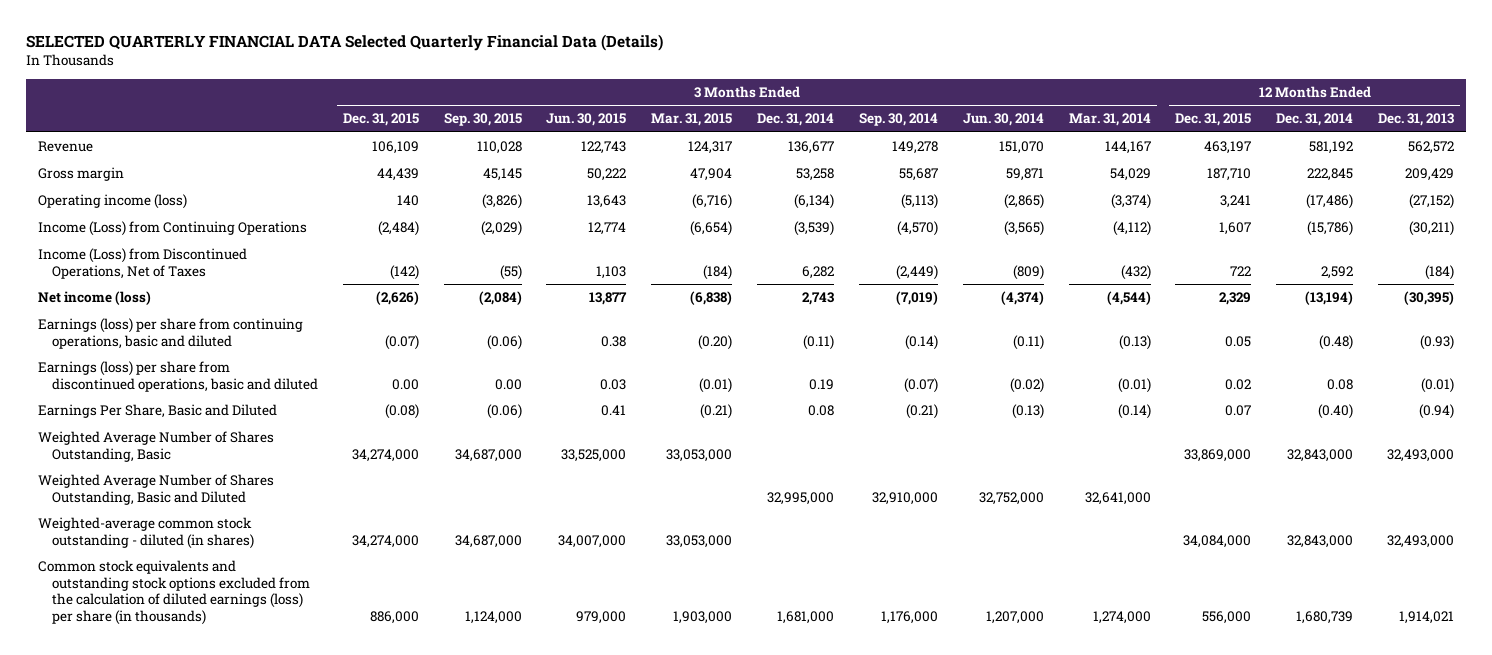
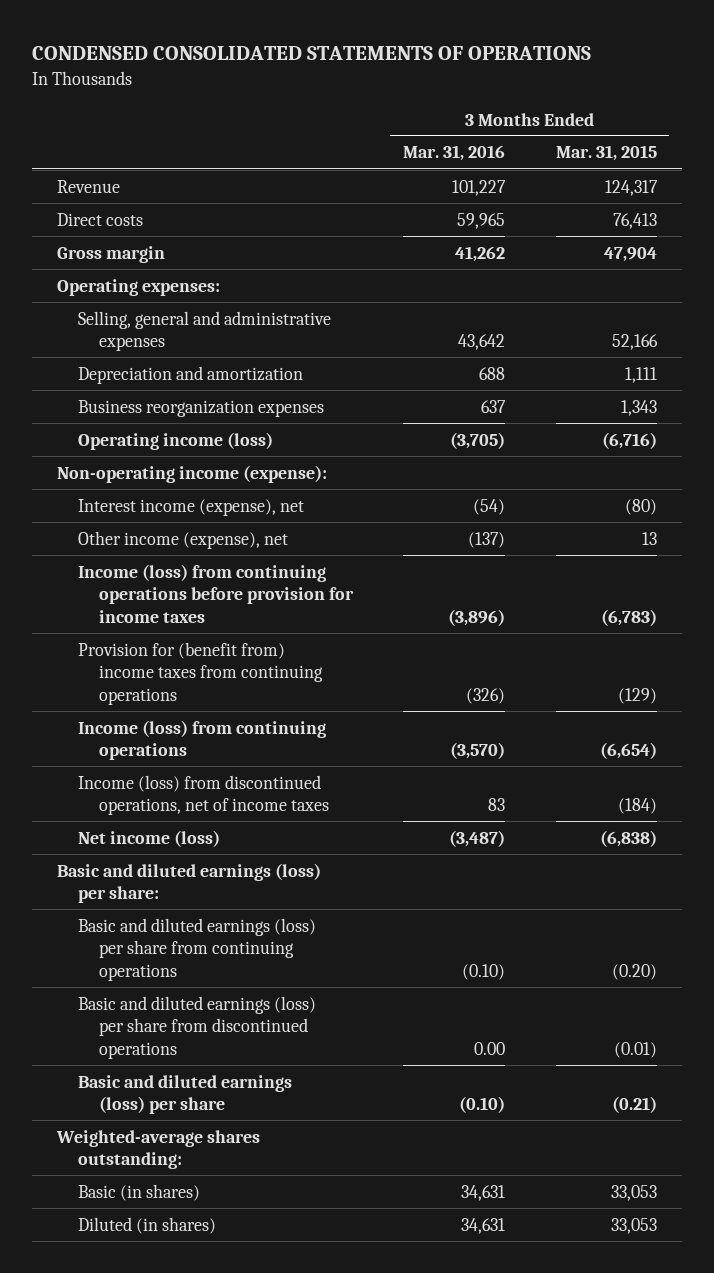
- SELECTED QUARTERLY FINANCIAL DATA Selected Quarterly Financial Data (Details)
+ CONDENSED CONSOLIDATED STATEMENTS OF OPERATIONS
- | 3 Months Ended Dec. 31, 2015 | 3 Months Ended Sep. 30, 2015 | 3 Months Ended Jun. 30, 2015 | 3 Months Ended Mar. 31, 2015 | 3 Months Ended Dec. 31, 2014 | 3 Months Ended Sep. 30, 2014 | 3 Months Ended Jun. 30, 2014 | 3 Months Ended Mar. 31, 2014 | 12 Months Ended Dec. 31, 2015 | 12 Months Ended Dec. 31, 2014 | 12 Months Ended Dec. 31, 2013
+ | 3 Months Ended Mar. 31, 2016 | 3 Months Ended Mar. 31, 2015
+ Direct costs | 59,965 | 76,413
+ Operating expenses:
+ Selling, general and administrative expenses | 43,642 | 52,166
+ Depreciation and amortization | 688 | 1,111
+ Business reorganization expenses | 637 | 1,343
- Income (Loss) from Continuing Operations | (2,484) | (2,029) | 12,774 | (6,654) | (3,539) | (4,570) | (3,565) | (4,112) | 1,607 | (15,786) | (30,211)
- Income (Loss) from Discontinued Operations, Net of Taxes | (142) | (55) | 1,103 | (184) | 6,282 | (2,449) | (809) | (432) | 722 | 2,592 | (184)
+ Non-operating income (expense):
+ Interest income (expense), net | (54) | (80)
+ Other income (expense), net | (137) | 13
+ Income (loss) from continuing operations before provision for income taxes | (3,896) | (6,783)
+ Provision for (benefit from) income taxes from continuing operations | (326) | (129)
+ Income (loss) from continuing operations | (3,570) | (6,654)
+ Income (loss) from discontinued operations, net of income taxes | 83 | (184)
- Earnings (loss) per share from continuing operations, basic and diluted | (0.07) | (0.06) | 0.38 | (0.20) | (0.11) | (0.14) | (0.11) | (0.13) | 0.05 | (0.48) | (0.93)
- Earnings (loss) per share from discontinued operations, basic and diluted | 0.00 | 0.00 | 0.03 | (0.01) | 0.19 | (0.07) | (0.02) | (0.01) | 0.02 | 0.08 | (0.01)
- Earnings Per Share, Basic and Diluted | (0.08) | (0.06) | 0.41 | (0.21) | 0.08 | (0.21) | (0.13) | (0.14) | 0.07 | (0.40) | (0.94)
- Weighted Average Number of Shares Outstanding, Basic | 34,274,000 | 34,687,000 | 33,525,000 | 33,053,000 | | | | | 33,869,000 | 32,843,000 | 32,493,000
- Weighted Average Number of Shares Outstanding, Basic and Diluted | | | | | 32,995,000 | 32,910,000 | 32,752,000 | 32,641,000 | | |
- Weighted-average common stock outstanding - diluted (in shares) | 34,274,000 | 34,687,000 | 34,007,000 | 33,053,000 | | | | | 34,084,000 | 32,843,000 | 32,493,000
- Common stock equivalents and outstanding stock options excluded from the calculation of diluted earnings (loss) per share (in thousands) | 886,000 | 1,124,000 | 979,000 | 1,903,000 | 1,681,000 | 1,176,000 | 1,207,000 | 1,274,000 | 556,000 | 1,680,739 | 1,914,021
+ Basic and diluted earnings (loss) per share:
+ Basic and diluted earnings (loss) per share from continuing operations | (0.10) | (0.20)
+ Basic and diluted earnings (loss) per share from discontinued operations | 0.00 | (0.01)
+ Basic and diluted earnings (loss) per share | (0.10) | (0.21)
+ Weighted-average shares outstanding:
+ Basic (in shares) | 34,631 | 33,053
+ Diluted (in shares) | 34,631 | 33,053

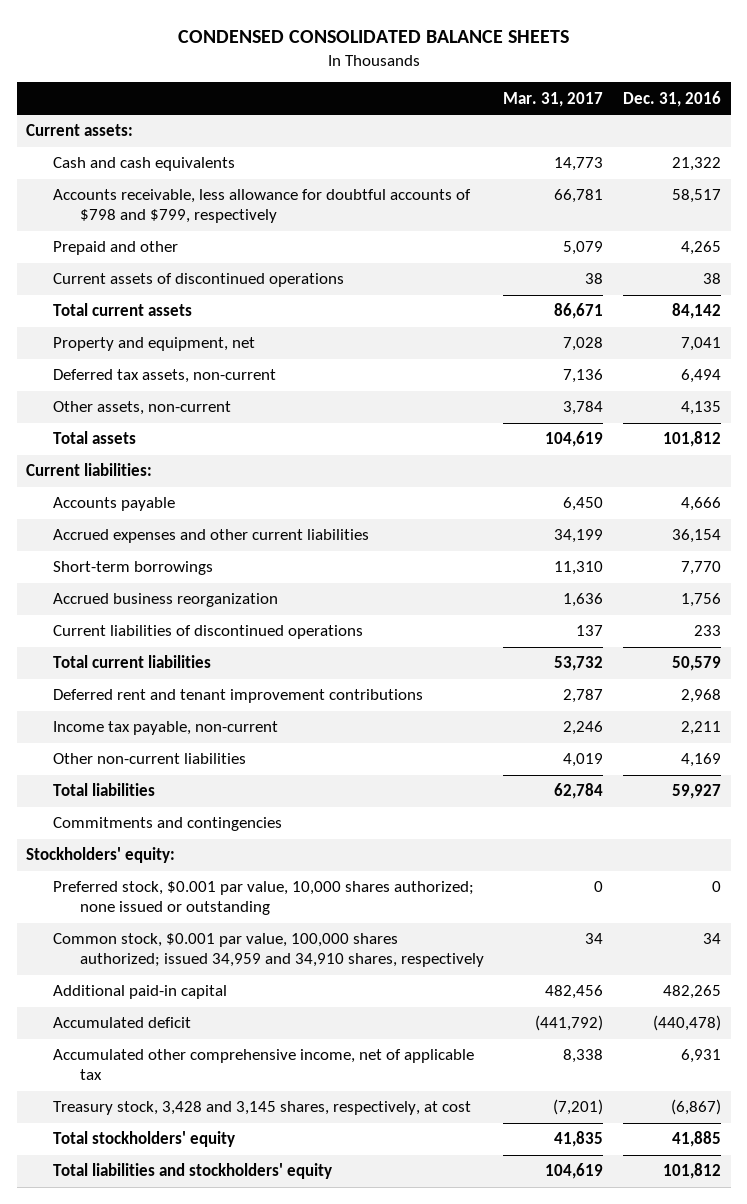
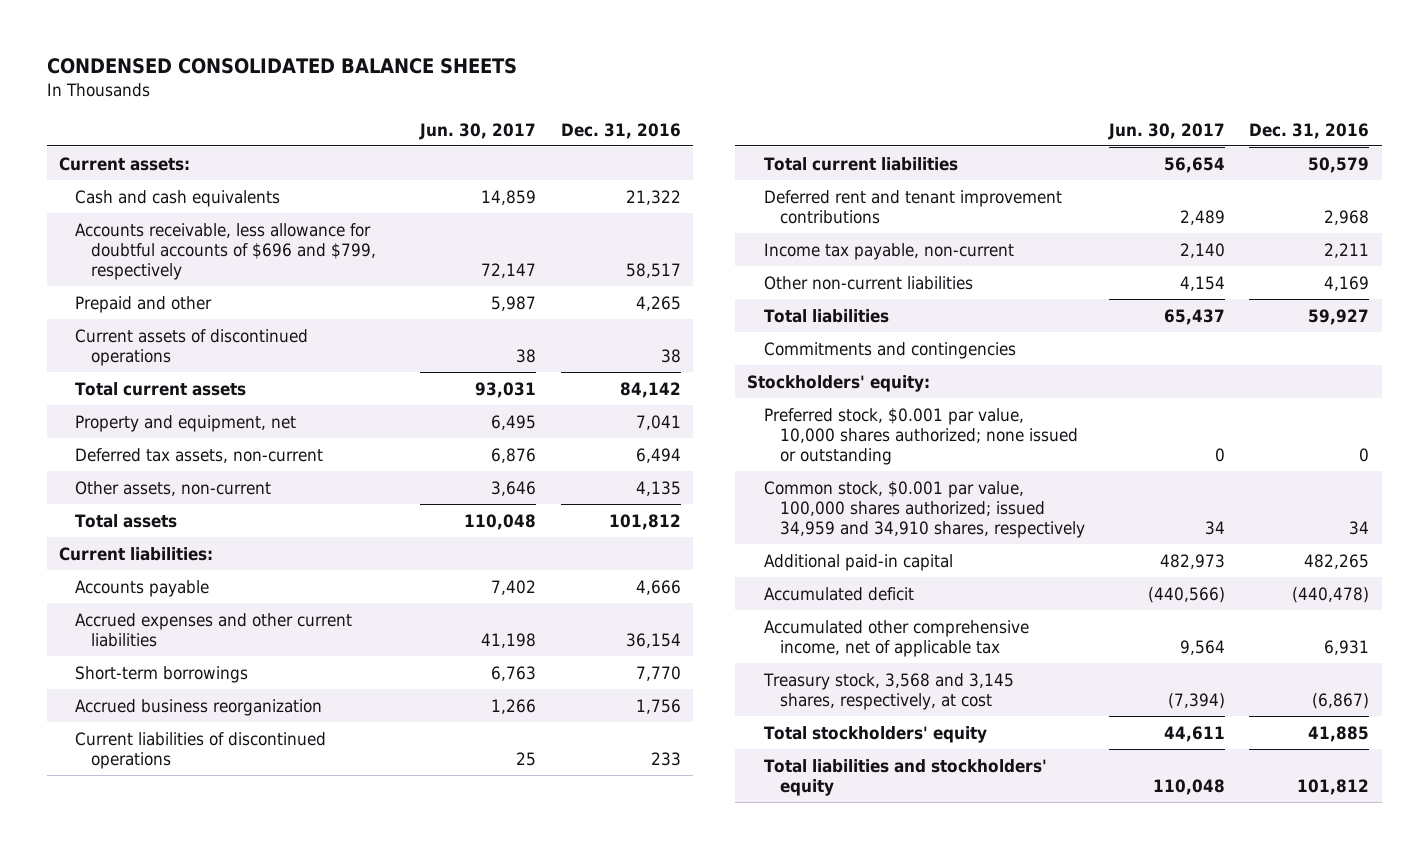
- | Mar. 31, 2017 | Dec. 31, 2016
+ | Jun. 30, 2017 | Dec. 31, 2016
- Accounts receivable, less allowance for doubtful accounts of $798 and $799, respectively | 66,781 | 58,517
+ Accounts receivable, less allowance for doubtful accounts of $696 and $799, respectively | 72,147 | 58,517
- Treasury stock, 3,428 and 3,145 shares, respectively, at cost | (7,201) | (6,867)
+ Treasury stock, 3,568 and 3,145 shares, respectively, at cost | (7,394) | (6,867)

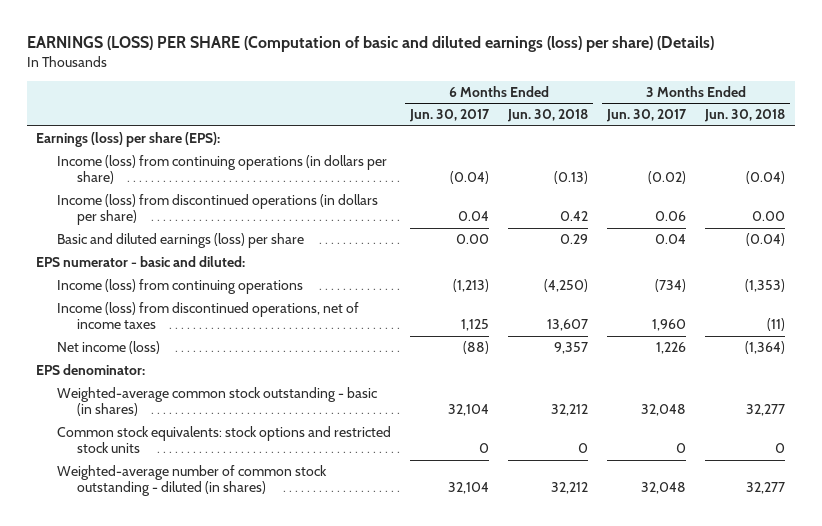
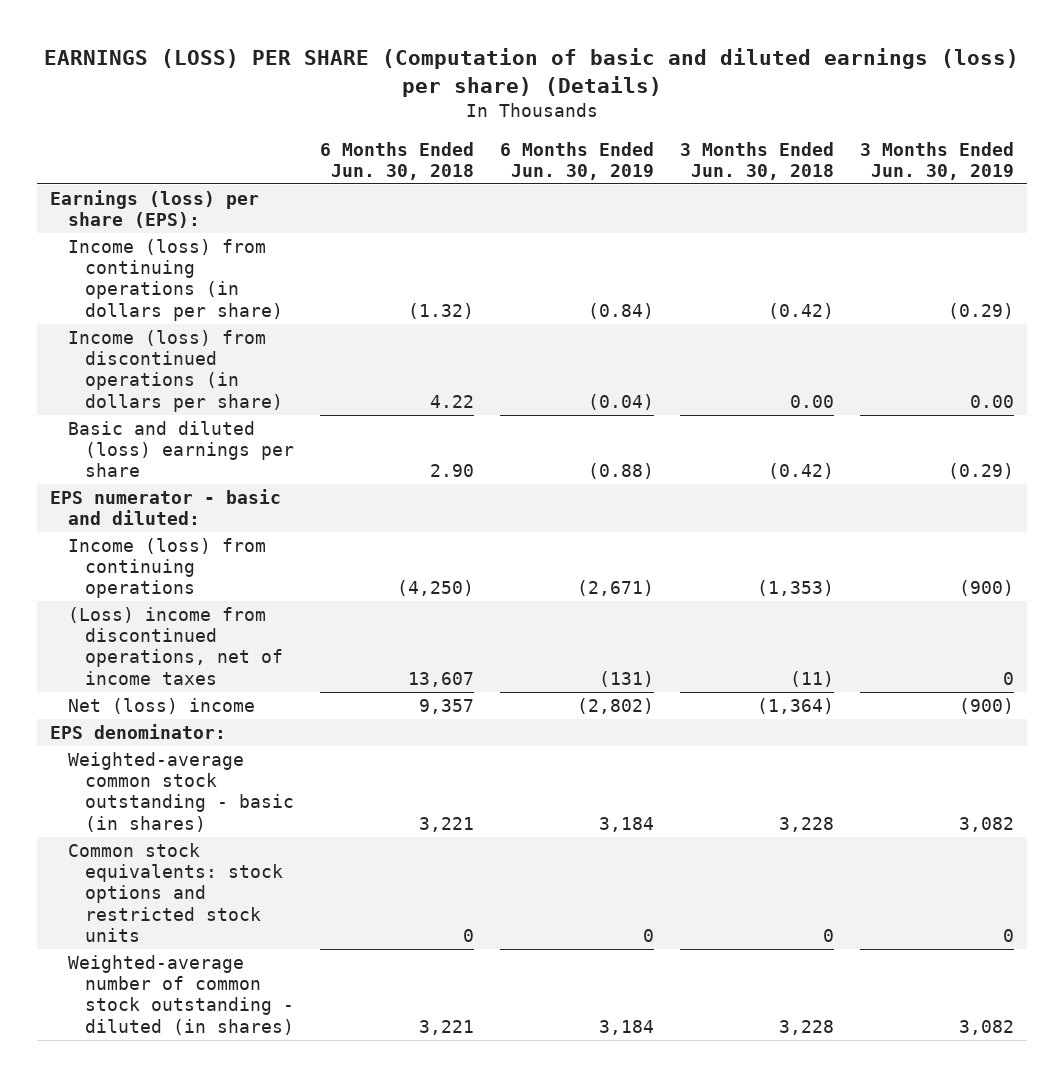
- | 6 Months Ended Jun. 30, 2017 | 6 Months Ended Jun. 30, 2018 | 3 Months Ended Jun. 30, 2017 | 3 Months Ended Jun. 30, 2018
+ | 6 Months Ended Jun. 30, 2018 | 6 Months Ended Jun. 30, 2019 | 3 Months Ended Jun. 30, 2018 | 3 Months Ended Jun. 30, 2019
- Income (loss) from continuing operations (in dollars per share) | (0.04) | (0.13) | (0.02) | (0.04)
- Income (loss) from discontinued operations (in dollars per share) | 0.04 | 0.42 | 0.06 | 0.00
- Basic and diluted earnings (loss) per share | 0.00 | 0.29 | 0.04 | (0.04)
+ Income (loss) from continuing operations (in dollars per share) | (1.32) | (0.84) | (0.42) | (0.29)
+ Income (loss) from discontinued operations (in dollars per share) | 4.22 | (0.04) | 0.00 | 0.00
+ Basic and diluted (loss) earnings per share | 2.90 | (0.88) | (0.42) | (0.29)
- Income (loss) from discontinued operations, net of income taxes | 1,125 | 13,607 | 1,960 | (11)
- Net income (loss) | (88) | 9,357 | 1,226 | (1,364)
+ (Loss) income from discontinued operations, net of income taxes | 13,607 | (131) | (11) | 0
+ Net (loss) income | 9,357 | (2,802) | (1,364) | (900)
- Weighted-average common stock outstanding - basic (in shares) | 32,104 | 32,212 | 32,048 | 32,277
+ Weighted-average common stock outstanding - basic (in shares) | 3,221 | 3,184 | 3,228 | 3,082
- Weighted-average number of common stock outstanding - diluted (in shares) | 32,104 | 32,212 | 32,048 | 32,277
+ Weighted-average number of common stock outstanding - diluted (in shares) | 3,221 | 3,184 | 3,228 | 3,082

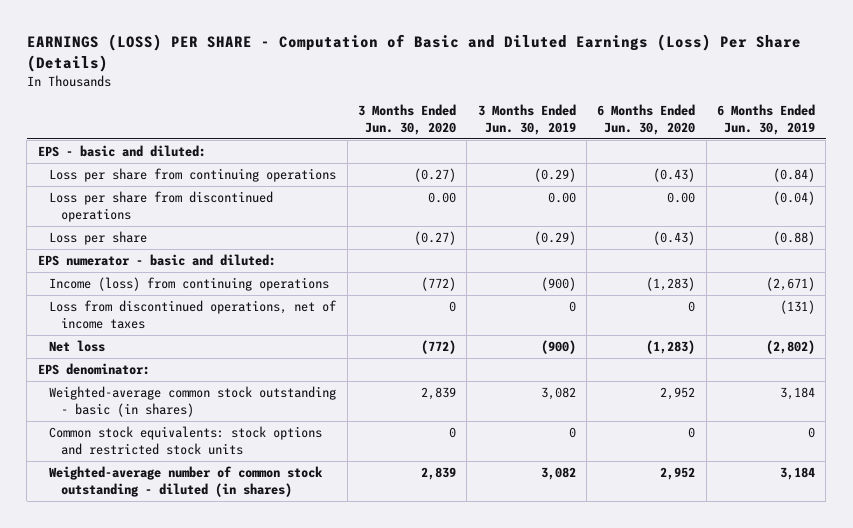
- EARNINGS (LOSS) PER SHARE (Computation of basic and diluted earnings (loss) per share) (Details)
+ EARNINGS (LOSS) PER SHARE - Computation of Basic and Diluted Earnings (Loss) Per Share (Details)
- | 6 Months Ended Jun. 30, 2018 | 6 Months Ended Jun. 30, 2019 | 3 Months Ended Jun. 30, 2018 | 3 Months Ended Jun. 30, 2019
+ | 3 Months Ended Jun. 30, 2020 | 3 Months Ended Jun. 30, 2019 | 6 Months Ended Jun. 30, 2020 | 6 Months Ended Jun. 30, 2019
- Earnings (loss) per share (EPS):
- Income (loss) from continuing operations (in dollars per share) | (1.32) | (0.84) | (0.42) | (0.29)
- Income (loss) from discontinued operations (in dollars per share) | 4.22 | (0.04) | 0.00 | 0.00
- Basic and diluted (loss) earnings per share | 2.90 | (0.88) | (0.42) | (0.29)
+ EPS - basic and diluted:
+ Loss per share from continuing operations | (0.27) | (0.29) | (0.43) | (0.84)
+ Loss per share from discontinued operations | 0.00 | 0.00 | 0.00 | (0.04)
+ Loss per share | (0.27) | (0.29) | (0.43) | (0.88)
- (Loss) income from discontinued operations, net of income taxes | 13,607 | (131) | (11) | 0
- Net (loss) income | 9,357 | (2,802) | (1,364) | (900)
+ Loss from discontinued operations, net of income taxes | 0 | 0 | 0 | (131)
+ Net loss | (772) | (900) | (1,283) | (2,802)

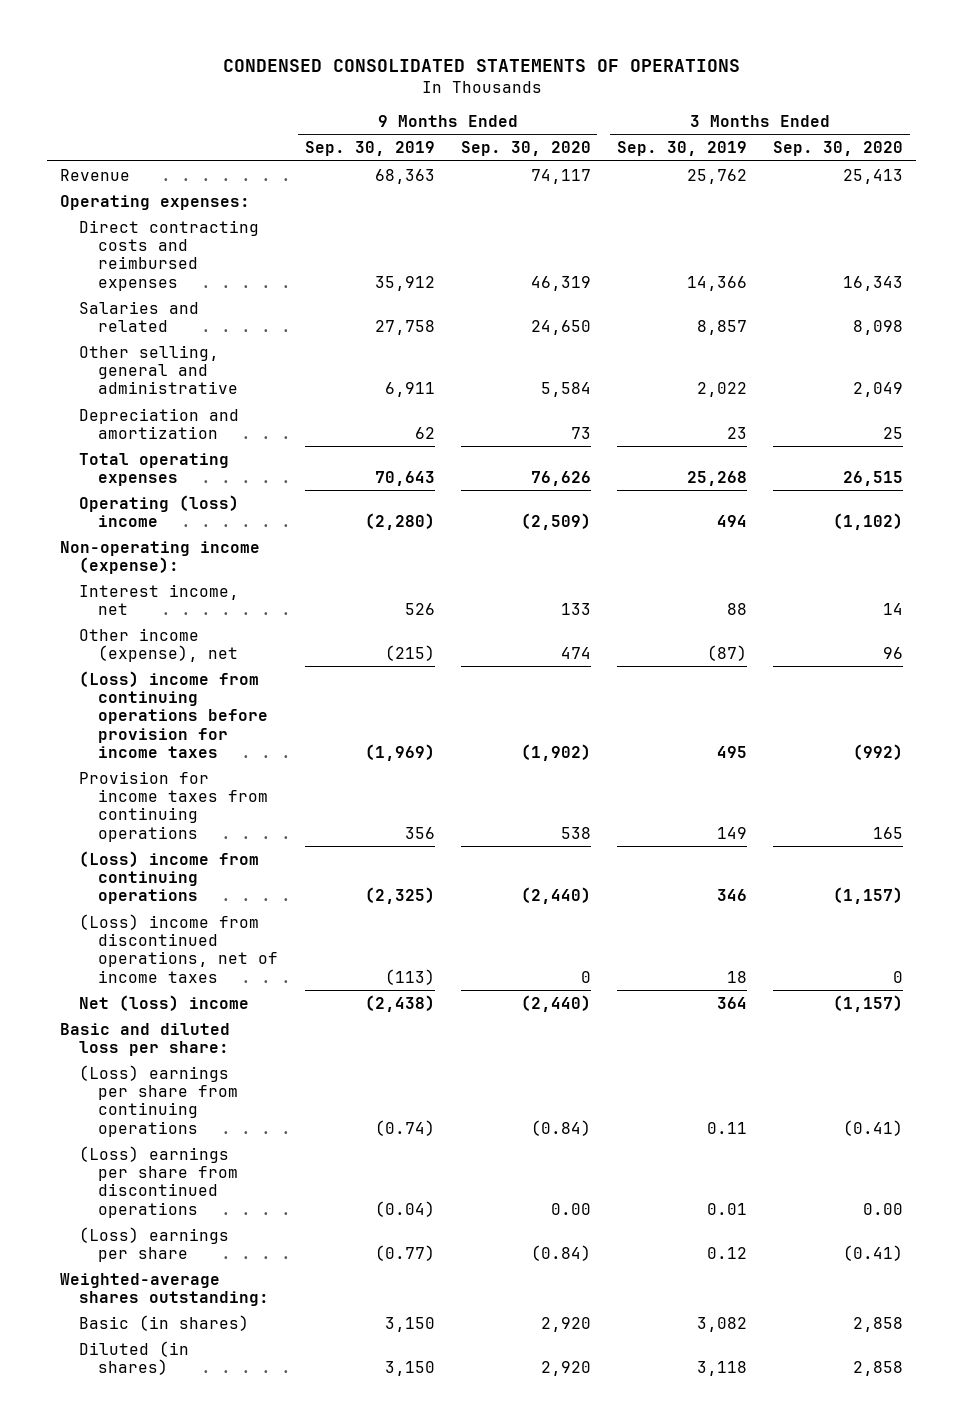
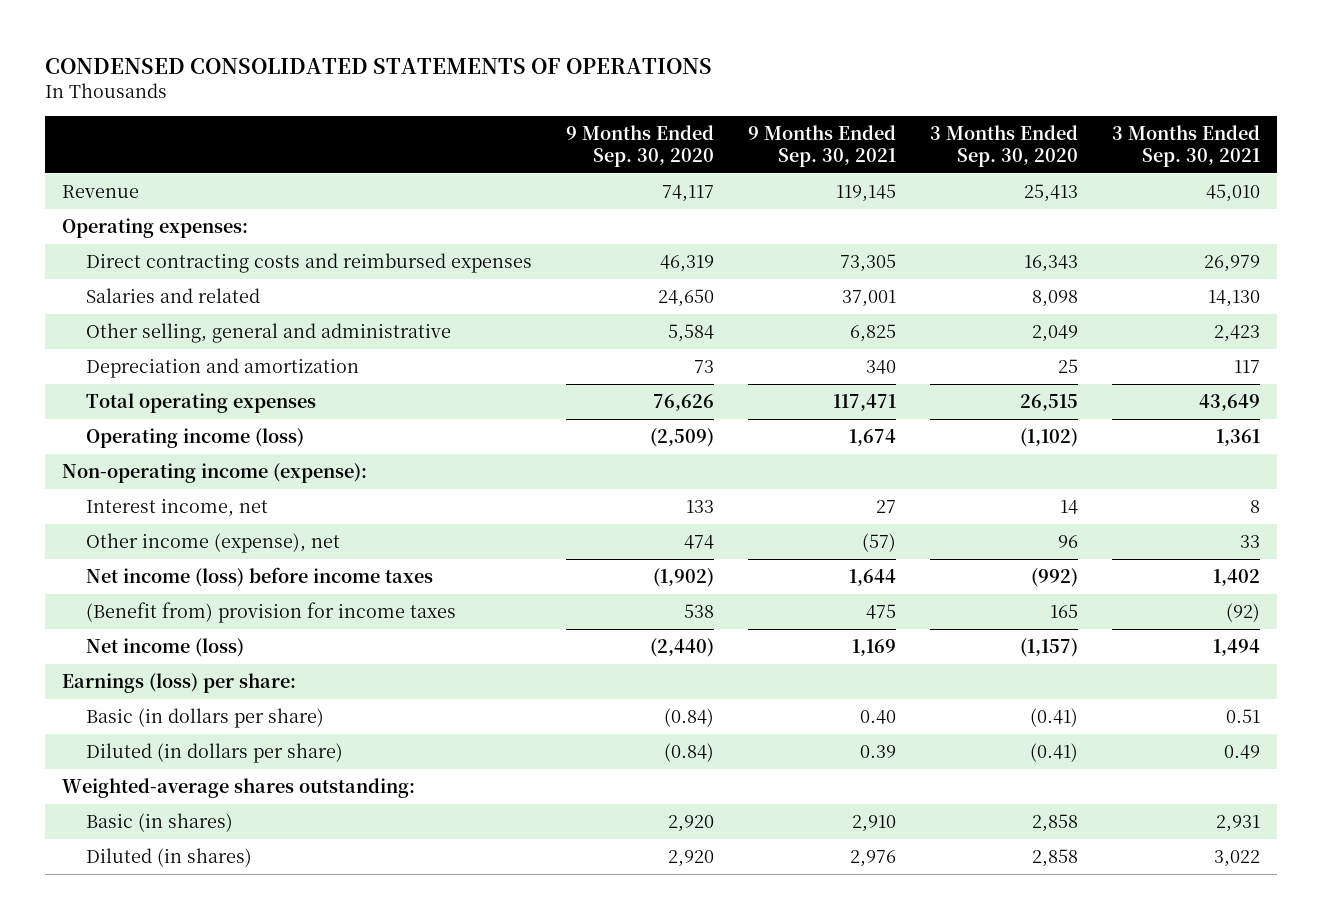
- | 9 Months Ended Sep. 30, 2019 | 9 Months Ended Sep. 30, 2020 | 3 Months Ended Sep. 30, 2019 | 3 Months Ended Sep. 30, 2020
+ | 9 Months Ended Sep. 30, 2020 | 9 Months Ended Sep. 30, 2021 | 3 Months Ended Sep. 30, 2020 | 3 Months Ended Sep. 30, 2021
- Operating (loss) income | (2,280) | (2,509) | 494 | (1,102)
+ Operating income (loss) | (2,509) | 1,674 | (1,102) | 1,361
- (Loss) income from continuing operations before provision for income taxes | (1,969) | (1,902) | 495 | (992)
- Provision for income taxes from continuing operations | 356 | 538 | 149 | 165
- (Loss) income from continuing operations | (2,325) | (2,440) | 346 | (1,157)
- (Loss) income from discontinued operations, net of income taxes | (113) | 0 | 18 | 0
- Net (loss) income | (2,438) | (2,440) | 364 | (1,157)
- Basic and diluted loss per share:
- (Loss) earnings per share from continuing operations | (0.74) | (0.84) | 0.11 | (0.41)
- (Loss) earnings per share from discontinued operations | (0.04) | 0.00 | 0.01 | 0.00
- (Loss) earnings per share | (0.77) | (0.84) | 0.12 | (0.41)
+ Net income (loss) before income taxes | (1,902) | 1,644 | (992) | 1,402
+ (Benefit from) provision for income taxes | 538 | 475 | 165 | (92)
+ Net income (loss) | (2,440) | 1,169 | (1,157) | 1,494
+ Earnings (loss) per share:
+ Basic (in dollars per share) | (0.84) | 0.40 | (0.41) | 0.51
+ Diluted (in dollars per share) | (0.84) | 0.39 | (0.41) | 0.49

